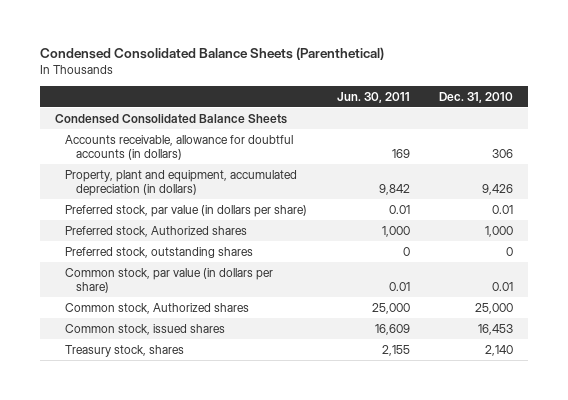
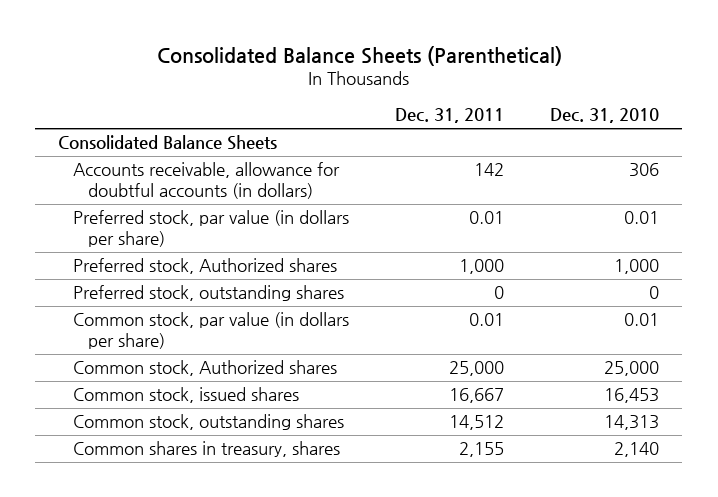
- Condensed Consolidated Balance Sheets (Parenthetical)
+ Consolidated Balance Sheets (Parenthetical)
- | Jun. 30, 2011 | Dec. 31, 2010
+ | Dec. 31, 2011 | Dec. 31, 2010
- Condensed Consolidated Balance Sheets
+ Consolidated Balance Sheets
- Property, plant and equipment, accumulated depreciation (in dollars) | 9,842 | 9,426
- Treasury stock, shares | 2,155 | 2,140
+ Common stock, outstanding shares | 14,512 | 14,313
+ Common shares in treasury, shares | 2,155 | 2,140

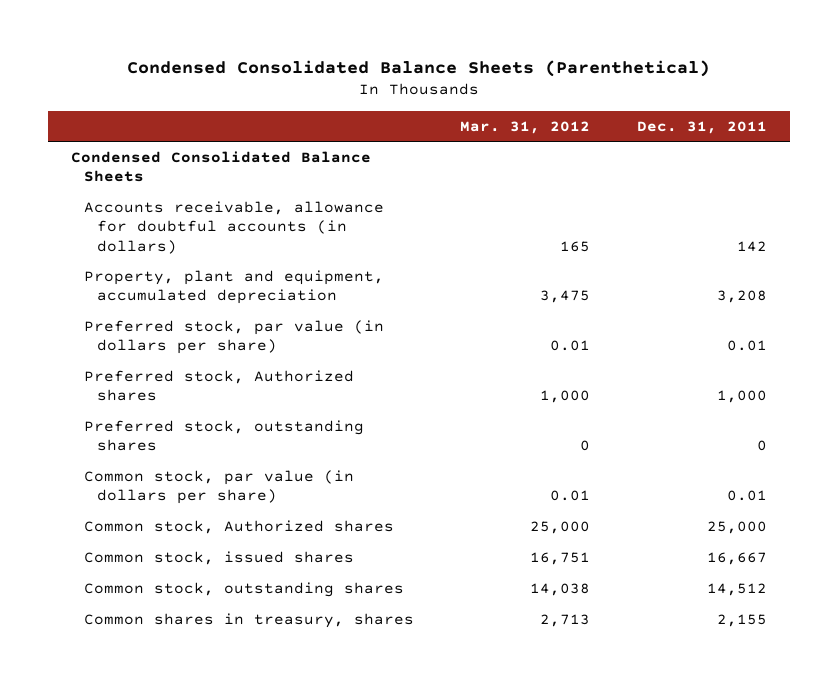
- Consolidated Balance Sheets (Parenthetical)
+ Condensed Consolidated Balance Sheets (Parenthetical)
- | Dec. 31, 2011 | Dec. 31, 2010
+ | Mar. 31, 2012 | Dec. 31, 2011
- Consolidated Balance Sheets
+ Condensed Consolidated Balance Sheets
+ Property, plant and equipment, accumulated depreciation | 3,475 | 3,208

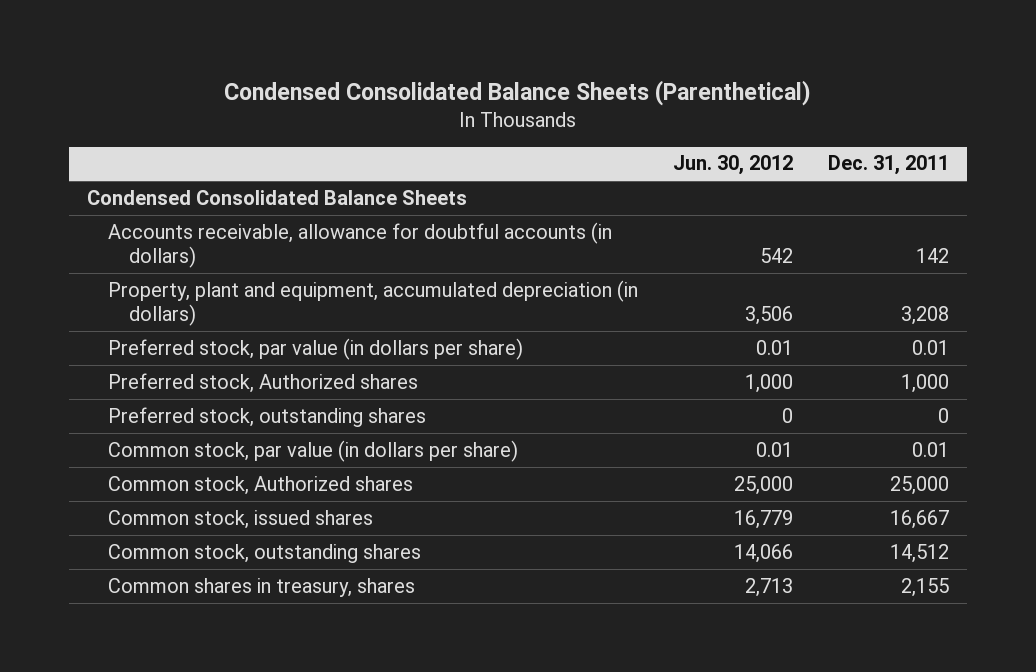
- | Mar. 31, 2012 | Dec. 31, 2011
+ | Jun. 30, 2012 | Dec. 31, 2011
- Property, plant and equipment, accumulated depreciation | 3,475 | 3,208
+ Property, plant and equipment, accumulated depreciation (in dollars) | 3,506 | 3,208

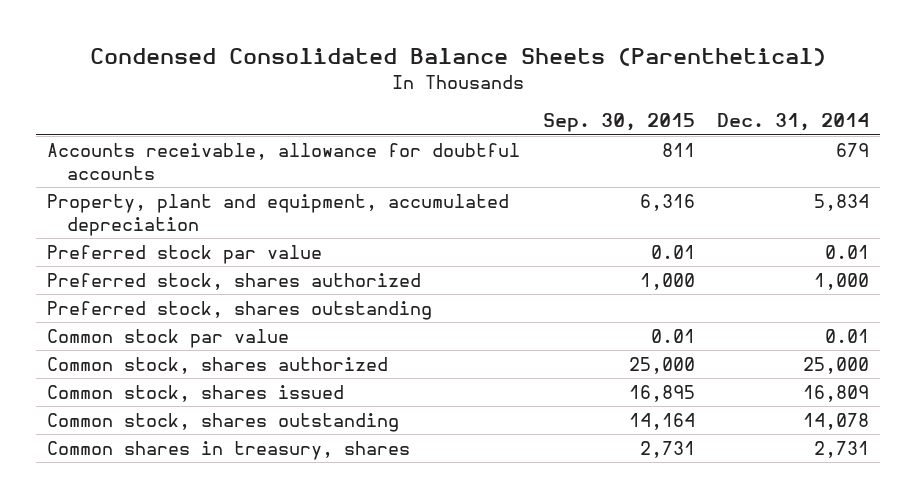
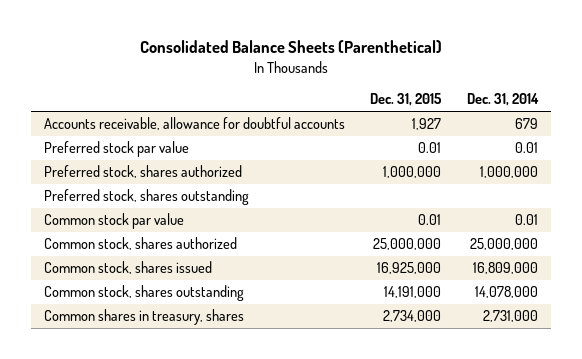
- Condensed Consolidated Balance Sheets (Parenthetical)
+ Consolidated Balance Sheets (Parenthetical)
- | Sep. 30, 2015 | Dec. 31, 2014
+ | Dec. 31, 2015 | Dec. 31, 2014
- Property, plant and equipment, accumulated depreciation | 6,316 | 5,834
- Preferred stock, shares authorized | 1,000 | 1,000
+ Preferred stock, shares authorized | 1,000,000 | 1,000,000
- Common stock, shares authorized | 25,000 | 25,000
- Common stock, shares issued | 16,895 | 16,809
- Common stock, shares outstanding | 14,164 | 14,078
- Common shares in treasury, shares | 2,731 | 2,731
+ Common stock, shares authorized | 25,000,000 | 25,000,000
+ Common stock, shares issued | 16,925,000 | 16,809,000
+ Common stock, shares outstanding | 14,191,000 | 14,078,000
+ Common shares in treasury, shares | 2,734,000 | 2,731,000

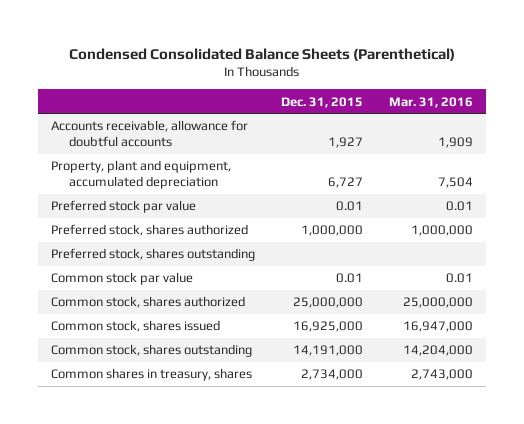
- Consolidated Balance Sheets (Parenthetical)
+ Condensed Consolidated Balance Sheets (Parenthetical)
- | Dec. 31, 2015 | Dec. 31, 2014
+ | Dec. 31, 2015 | Mar. 31, 2016
+ Property, plant and equipment, accumulated depreciation | 6,727 | 7,504

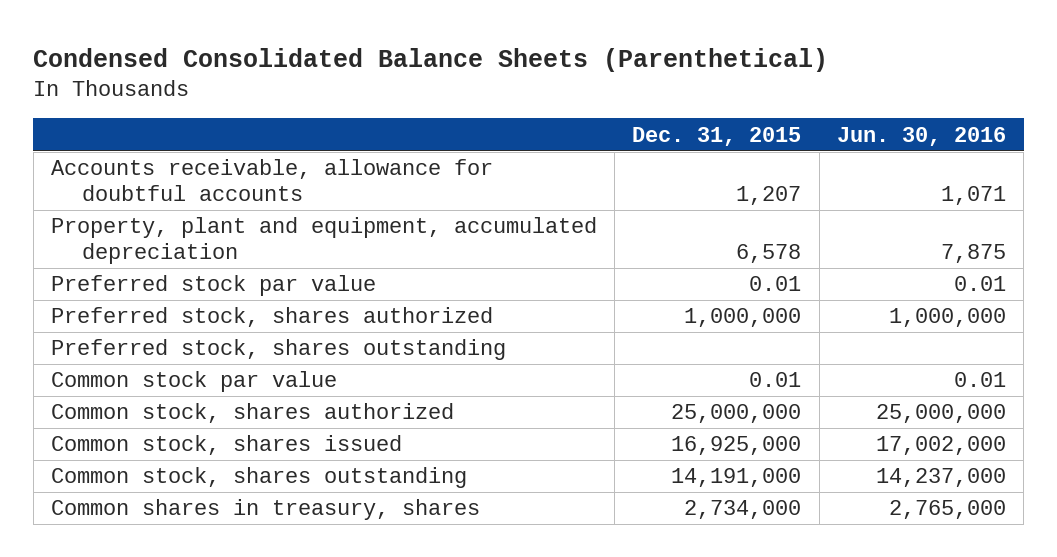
- | Dec. 31, 2015 | Mar. 31, 2016
+ | Dec. 31, 2015 | Jun. 30, 2016
- Accounts receivable, allowance for doubtful accounts | 1,927 | 1,909
- Property, plant and equipment, accumulated depreciation | 6,727 | 7,504
+ Accounts receivable, allowance for doubtful accounts | 1,207 | 1,071
+ Property, plant and equipment, accumulated depreciation | 6,578 | 7,875

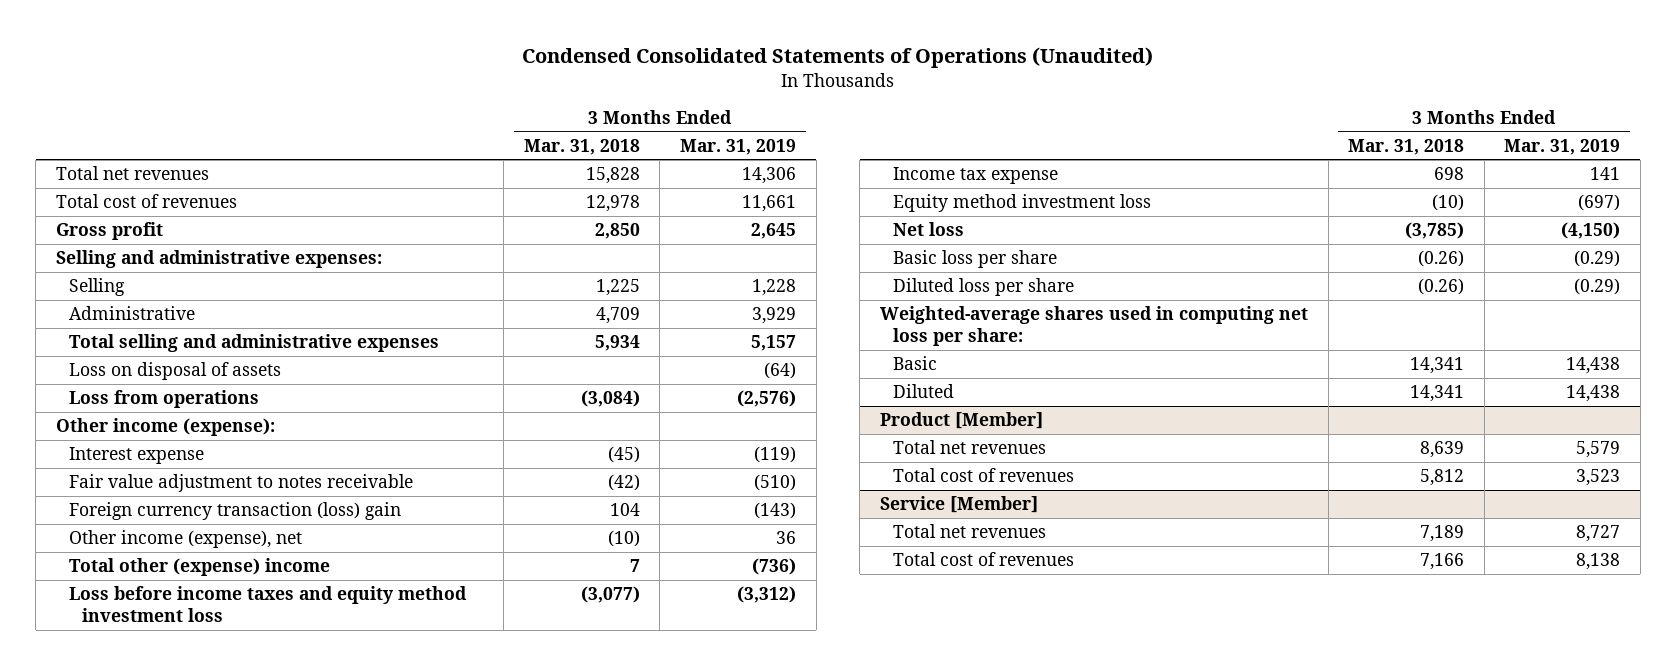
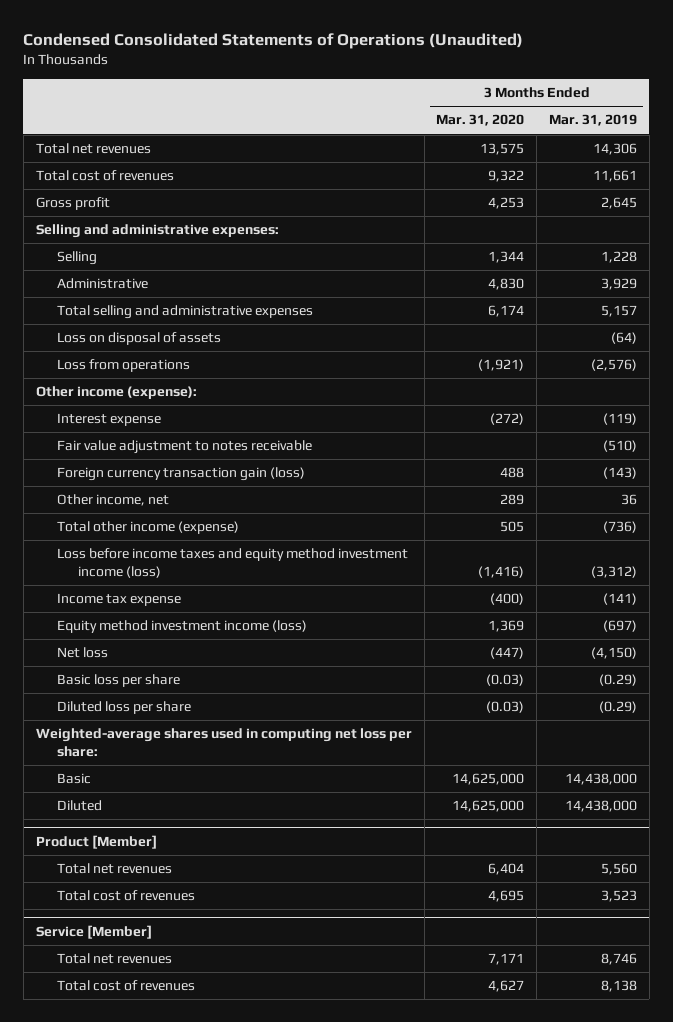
- | 3 Months Ended Mar. 31, 2018 | 3 Months Ended Mar. 31, 2019
+ | 3 Months Ended Mar. 31, 2020 | 3 Months Ended Mar. 31, 2019
- Foreign currency transaction (loss) gain | 104 | (143)
- Other income (expense), net | (10) | 36
- Total other (expense) income | 7 | (736)
- Loss before income taxes and equity method investment loss | (3,077) | (3,312)
- Income tax expense | 698 | 141
- Equity method investment loss | (10) | (697)
+ Foreign currency transaction gain (loss) | 488 | (143)
+ Other income, net | 289 | 36
+ Total other income (expense) | 505 | (736)
+ Loss before income taxes and equity method investment income (loss) | (1,416) | (3,312)
+ Income tax expense | (400) | (141)
+ Equity method investment income (loss) | 1,369 | (697)
- Basic | 14,341 | 14,438
- Diluted | 14,341 | 14,438
+ Basic | 14,625,000 | 14,438,000
+ Diluted | 14,625,000 | 14,438,000
@ Product [Member]
- Total net revenues | 8,639 | 5,579
+ Total net revenues | 6,404 | 5,560
@ Service [Member]
- Total net revenues | 7,189 | 8,727
+ Total net revenues | 7,171 | 8,746

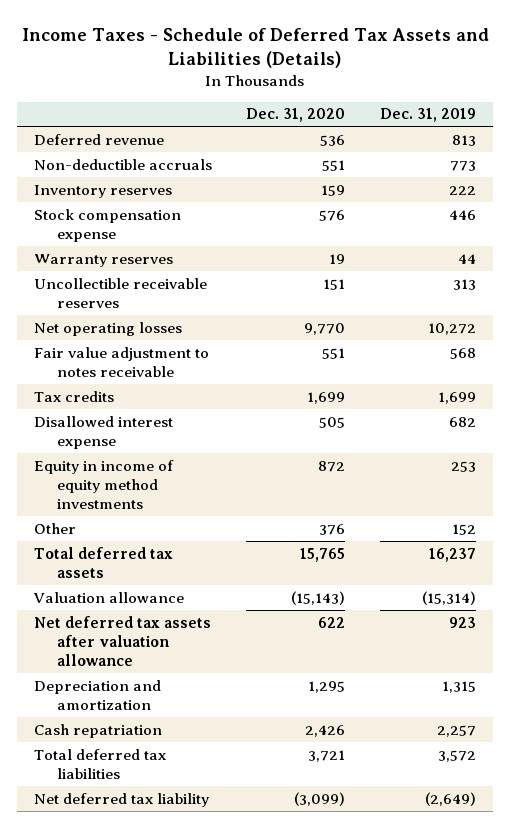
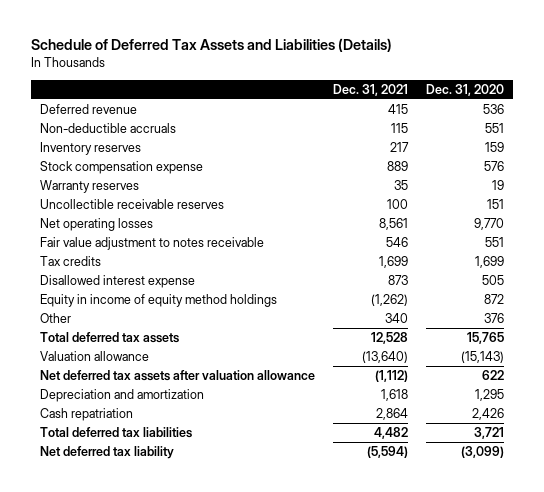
- Income Taxes - Schedule of Deferred Tax Assets and Liabilities (Details)
+ Schedule of Deferred Tax Assets and Liabilities (Details)
- | Dec. 31, 2020 | Dec. 31, 2019
+ | Dec. 31, 2021 | Dec. 31, 2020
- Equity in income of equity method investments | 872 | 253
+ Equity in income of equity method holdings | (1,262) | 872

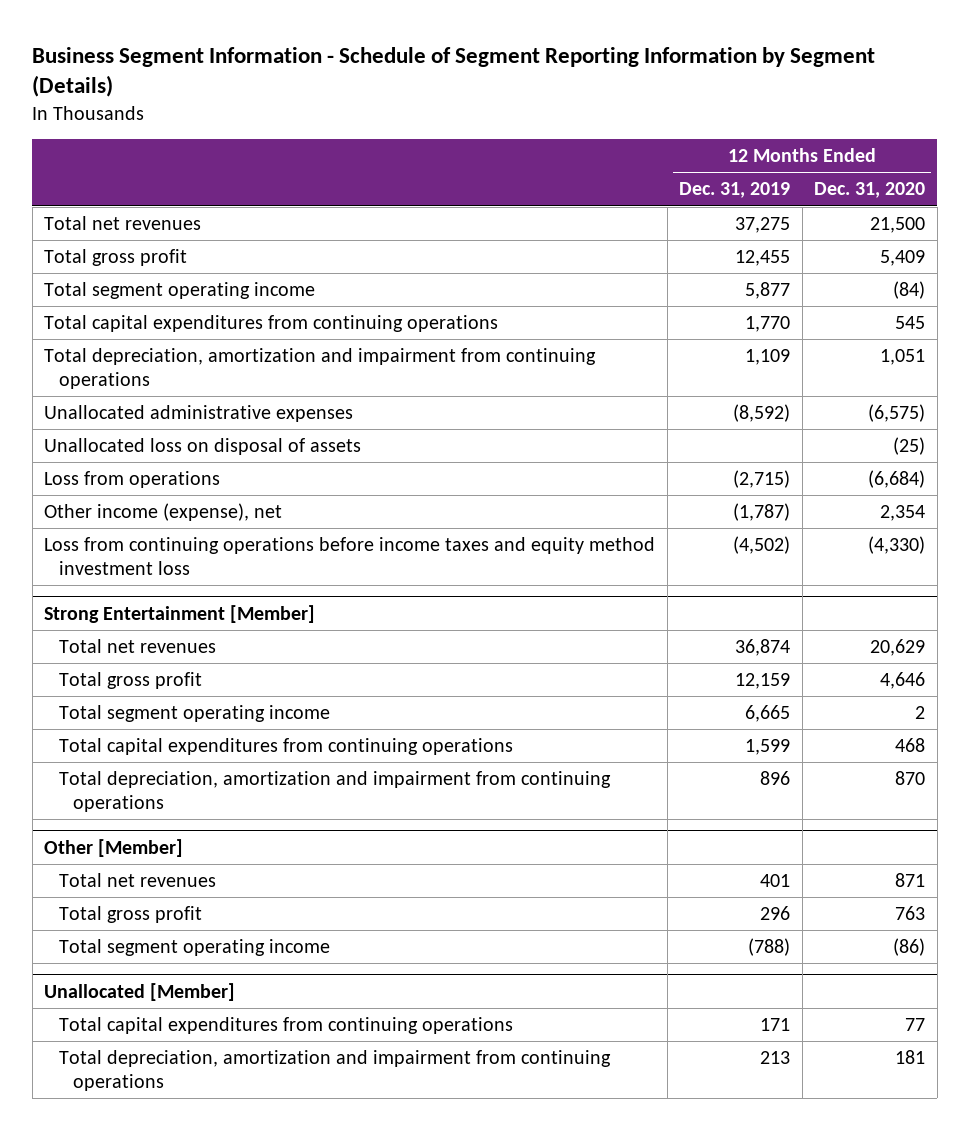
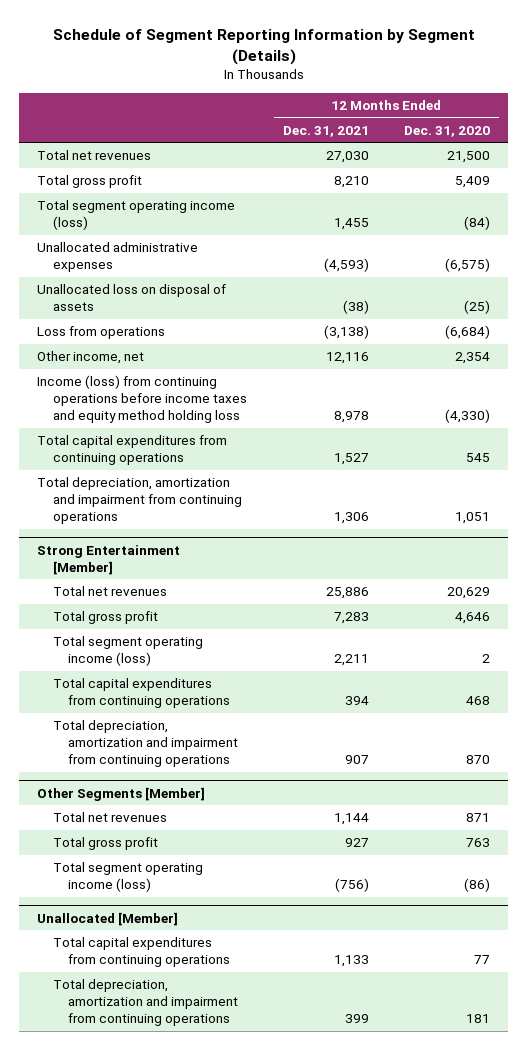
- Business Segment Information - Schedule of Segment Reporting Information by Segment (Details)
+ Schedule of Segment Reporting Information by Segment (Details)
- | 12 Months Ended Dec. 31, 2019 | 12 Months Ended Dec. 31, 2020
+ | 12 Months Ended Dec. 31, 2021 | 12 Months Ended Dec. 31, 2020
- Total segment operating income | 5,877 | (84)
+ Total segment operating income (loss) | 1,455 | (84)
- Other income (expense), net | (1,787) | 2,354
- Loss from continuing operations before income taxes and equity method investment loss | (4,502) | (4,330)
+ Other income, net | 12,116 | 2,354
+ Income (loss) from continuing operations before income taxes and equity method holding loss | 8,978 | (4,330)
moved down: Total capital expenditures from continuing operations | 1,527 | 545
moved down: Total depreciation, amortization and impairment from continuing operations | 1,306 | 1,051
@ Strong Entertainment [Member]
- Total segment operating income | 6,665 | 2
+ Total segment operating income (loss) | 2,211 | 2
- Other [Member]
+ Other Segments [Member]
- Total segment operating income | (788) | (86)
+ Total segment operating income (loss) | (756) | (86)

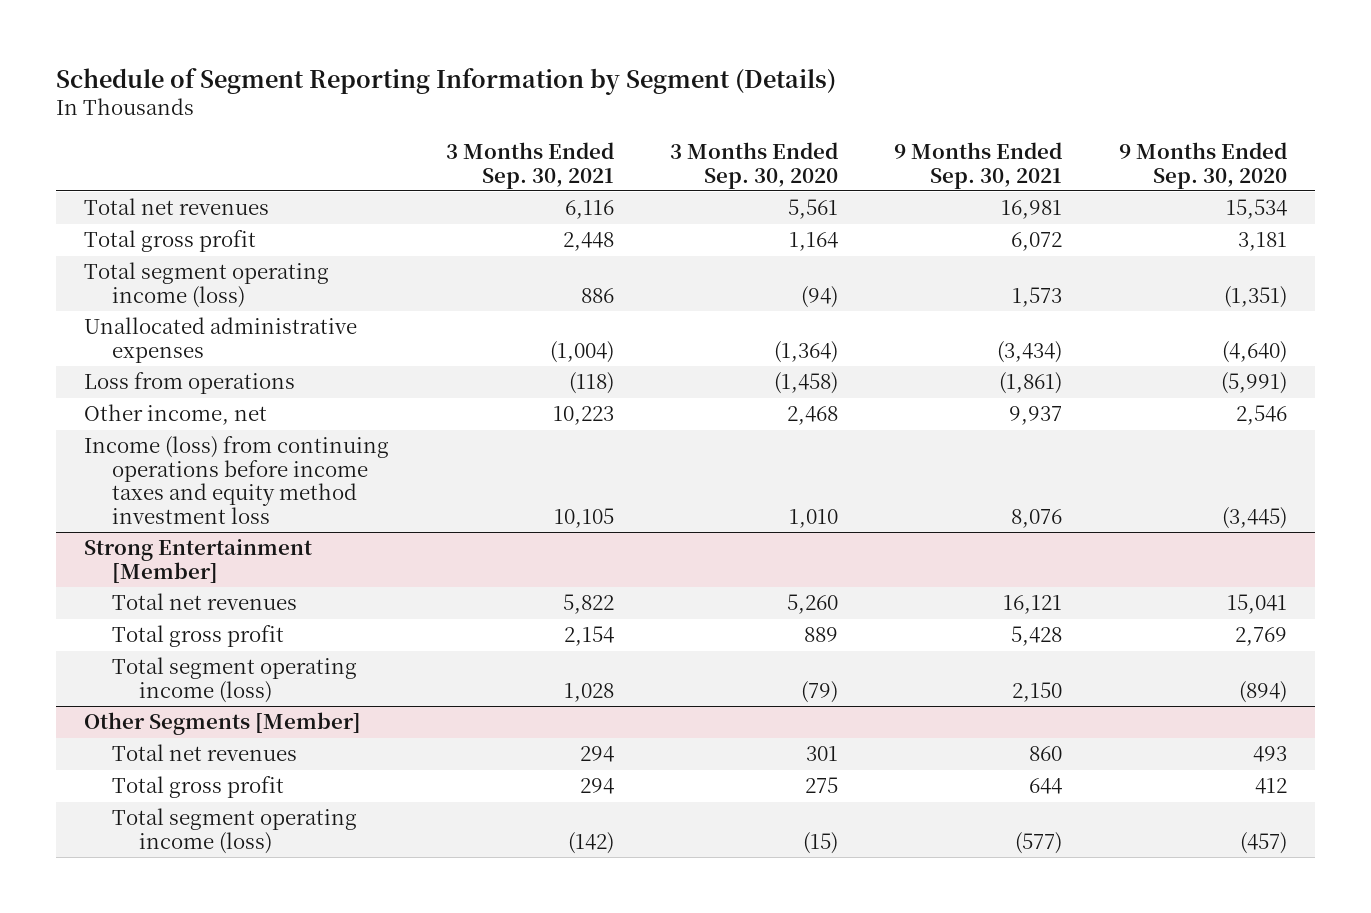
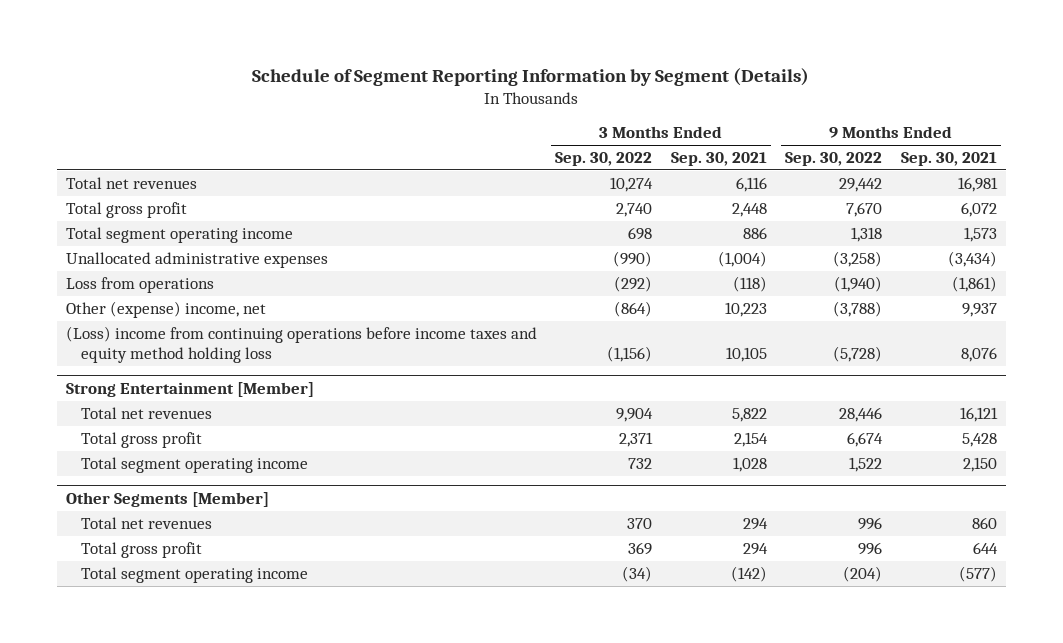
- | 3 Months Ended Sep. 30, 2021 | 3 Months Ended Sep. 30, 2020 | 9 Months Ended Sep. 30, 2021 | 9 Months Ended Sep. 30, 2020
+ | 3 Months Ended Sep. 30, 2022 | 3 Months Ended Sep. 30, 2021 | 9 Months Ended Sep. 30, 2022 | 9 Months Ended Sep. 30, 2021
- Total segment operating income (loss) | 886 | (94) | 1,573 | (1,351)
+ Total segment operating income | 698 | 886 | 1,318 | 1,573
- Other income, net | 10,223 | 2,468 | 9,937 | 2,546
- Income (loss) from continuing operations before income taxes and equity method investment loss | 10,105 | 1,010 | 8,076 | (3,445)
+ Other (expense) income, net | (864) | 10,223 | (3,788) | 9,937
+ (Loss) income from continuing operations before income taxes and equity method holding loss | (1,156) | 10,105 | (5,728) | 8,076
@ Strong Entertainment [Member]
- Total segment operating income (loss) | 1,028 | (79) | 2,150 | (894)
+ Total segment operating income | 732 | 1,028 | 1,522 | 2,150
@ Other Segments [Member]
- Total segment operating income (loss) | (142) | (15) | (577) | (457)
+ Total segment operating income | (34) | (142) | (204) | (577)

